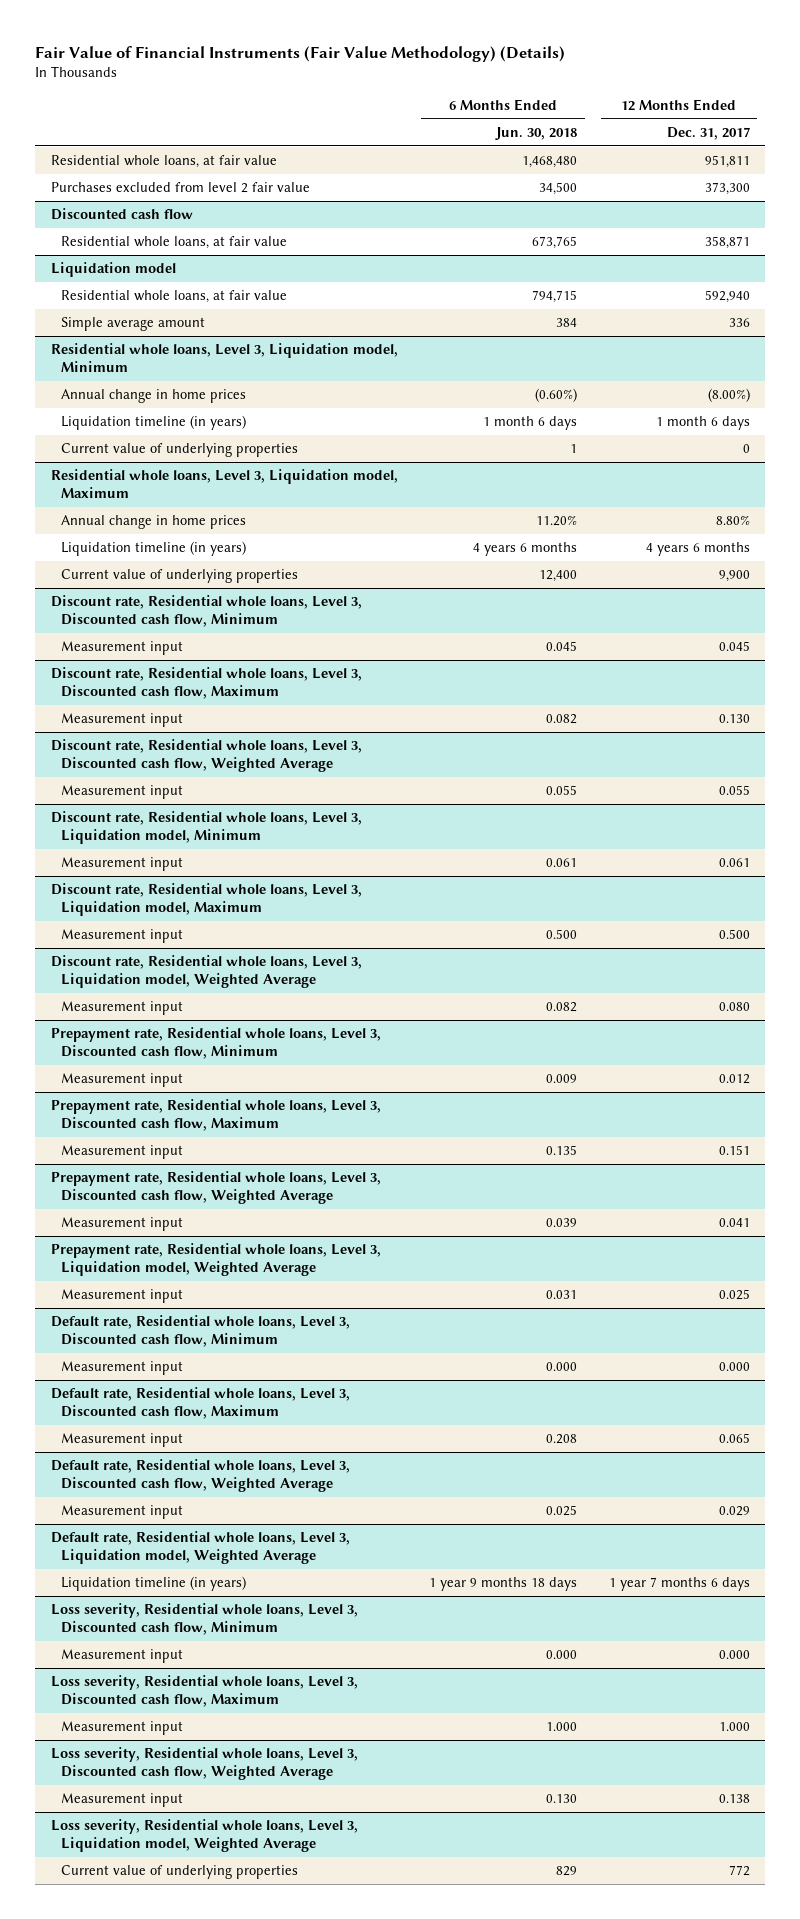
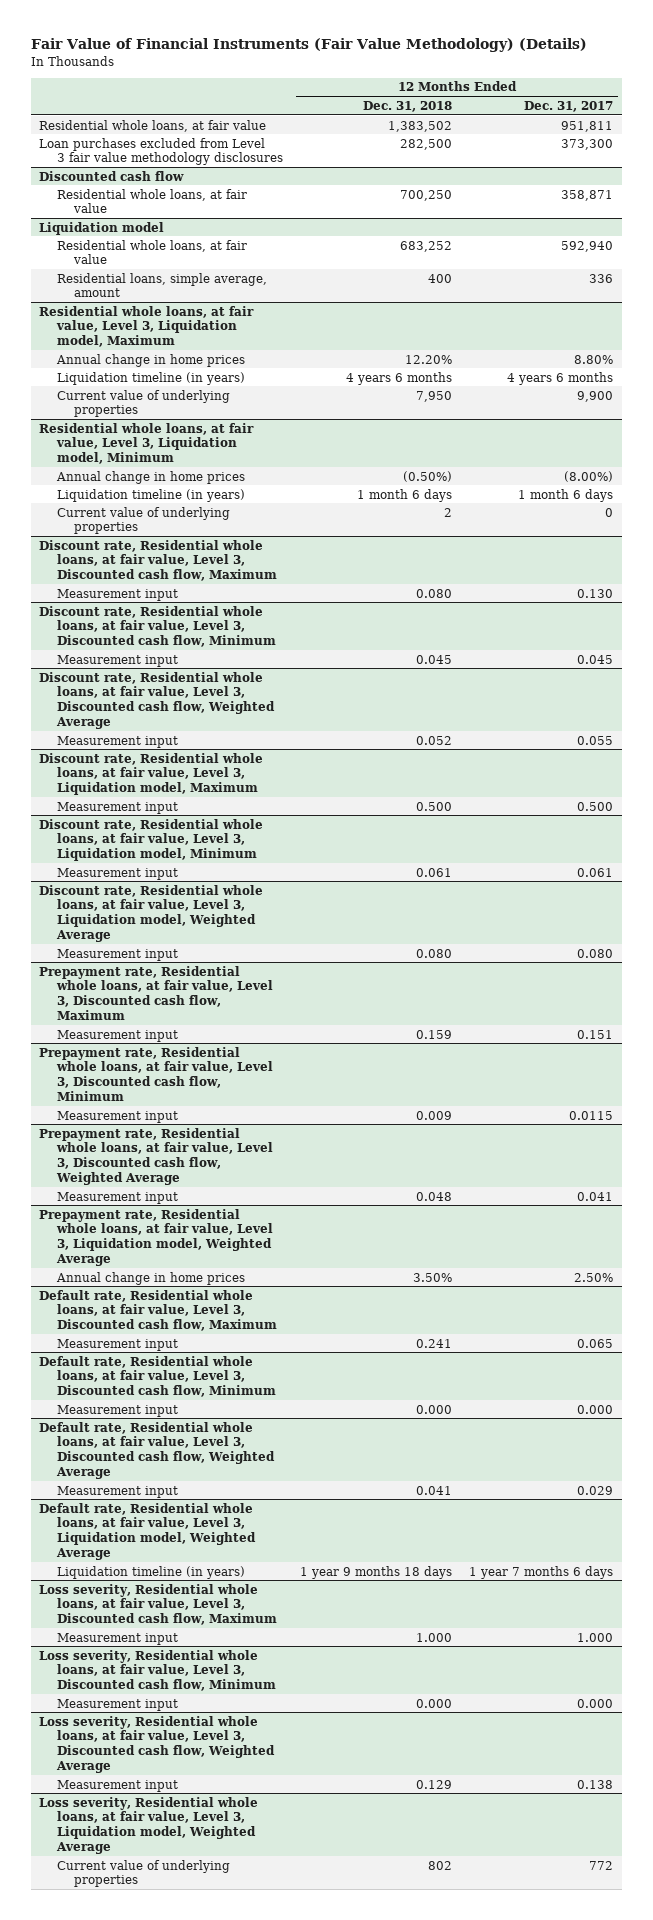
- | 6 Months Ended Jun. 30, 2018 | 12 Months Ended Dec. 31, 2017
+ | 12 Months Ended Dec. 31, 2018 | 12 Months Ended Dec. 31, 2017
- Purchases excluded from level 2 fair value | 34,500 | 373,300
+ Loan purchases excluded from Level 3 fair value methodology disclosures | 282,500 | 373,300
@ Liquidation model
- Simple average amount | 384 | 336
- Residential whole loans, Level 3, Liquidation model, Minimum
- Annual change in home prices | (0.60%) | (8.00%)
- Liquidation timeline (in years) | 1 month 6 days | 1 month 6 days
- Current value of underlying properties | 1 | 0
- Residential whole loans, Level 3, Liquidation model, Maximum
@ Liquidation model
+ Residential loans, simple average, amount | 400 | 336
+ Residential whole loans, at fair value, Level 3, Liquidation model, Maximum
- Discount rate, Residential whole loans, Level 3, Discounted cash flow, Minimum
- Measurement input | 0.045 | 0.045
- Discount rate, Residential whole loans, Level 3, Discounted cash flow, Maximum
+ Residential whole loans, at fair value, Level 3, Liquidation model, Minimum
+ Annual change in home prices | (0.50%) | (8.00%)
+ Liquidation timeline (in years) | 1 month 6 days | 1 month 6 days
+ Current value of underlying properties | 2 | 0
+ Discount rate, Residential whole loans, at fair value, Level 3, Discounted cash flow, Maximum
- Discount rate, Residential whole loans, Level 3, Discounted cash flow, Weighted Average
+ Discount rate, Residential whole loans, at fair value, Level 3, Discounted cash flow, Minimum
+ Measurement input | 0.045 | 0.045
+ Discount rate, Residential whole loans, at fair value, Level 3, Discounted cash flow, Weighted Average
- Discount rate, Residential whole loans, Level 3, Liquidation model, Minimum
- Measurement input | 0.061 | 0.061
- Discount rate, Residential whole loans, Level 3, Liquidation model, Maximum
+ Discount rate, Residential whole loans, at fair value, Level 3, Liquidation model, Maximum
- Discount rate, Residential whole loans, Level 3, Liquidation model, Weighted Average
+ Discount rate, Residential whole loans, at fair value, Level 3, Liquidation model, Minimum
+ Measurement input | 0.061 | 0.061
+ Discount rate, Residential whole loans, at fair value, Level 3, Liquidation model, Weighted Average
- Prepayment rate, Residential whole loans, Level 3, Discounted cash flow, Minimum
- Measurement input | 0.009 | 0.012
- Prepayment rate, Residential whole loans, Level 3, Discounted cash flow, Maximum
+ Prepayment rate, Residential whole loans, at fair value, Level 3, Discounted cash flow, Maximum
- Prepayment rate, Residential whole loans, Level 3, Discounted cash flow, Weighted Average
+ Prepayment rate, Residential whole loans, at fair value, Level 3, Discounted cash flow, Minimum
+ Measurement input | 0.009 | 0.0115
+ Prepayment rate, Residential whole loans, at fair value, Level 3, Discounted cash flow, Weighted Average
- Prepayment rate, Residential whole loans, Level 3, Liquidation model, Weighted Average
- Measurement input | 0.031 | 0.025
- Default rate, Residential whole loans, Level 3, Discounted cash flow, Minimum
- Measurement input | 0.000 | 0.000
- Default rate, Residential whole loans, Level 3, Discounted cash flow, Maximum
+ Prepayment rate, Residential whole loans, at fair value, Level 3, Liquidation model, Weighted Average
+ Annual change in home prices | 3.50% | 2.50%
+ Default rate, Residential whole loans, at fair value, Level 3, Discounted cash flow, Maximum
- Default rate, Residential whole loans, Level 3, Discounted cash flow, Weighted Average
+ Default rate, Residential whole loans, at fair value, Level 3, Discounted cash flow, Minimum
+ Measurement input | 0.000 | 0.000
+ Default rate, Residential whole loans, at fair value, Level 3, Discounted cash flow, Weighted Average
- Default rate, Residential whole loans, Level 3, Liquidation model, Weighted Average
+ Default rate, Residential whole loans, at fair value, Level 3, Liquidation model, Weighted Average
- Loss severity, Residential whole loans, Level 3, Discounted cash flow, Minimum
- Measurement input | 0.000 | 0.000
- Loss severity, Residential whole loans, Level 3, Discounted cash flow, Maximum
+ Loss severity, Residential whole loans, at fair value, Level 3, Discounted cash flow, Maximum
- Loss severity, Residential whole loans, Level 3, Discounted cash flow, Weighted Average
+ Loss severity, Residential whole loans, at fair value, Level 3, Discounted cash flow, Minimum
+ Measurement input | 0.000 | 0.000
+ Loss severity, Residential whole loans, at fair value, Level 3, Discounted cash flow, Weighted Average
- Loss severity, Residential whole loans, Level 3, Liquidation model, Weighted Average
+ Loss severity, Residential whole loans, at fair value, Level 3, Liquidation model, Weighted Average

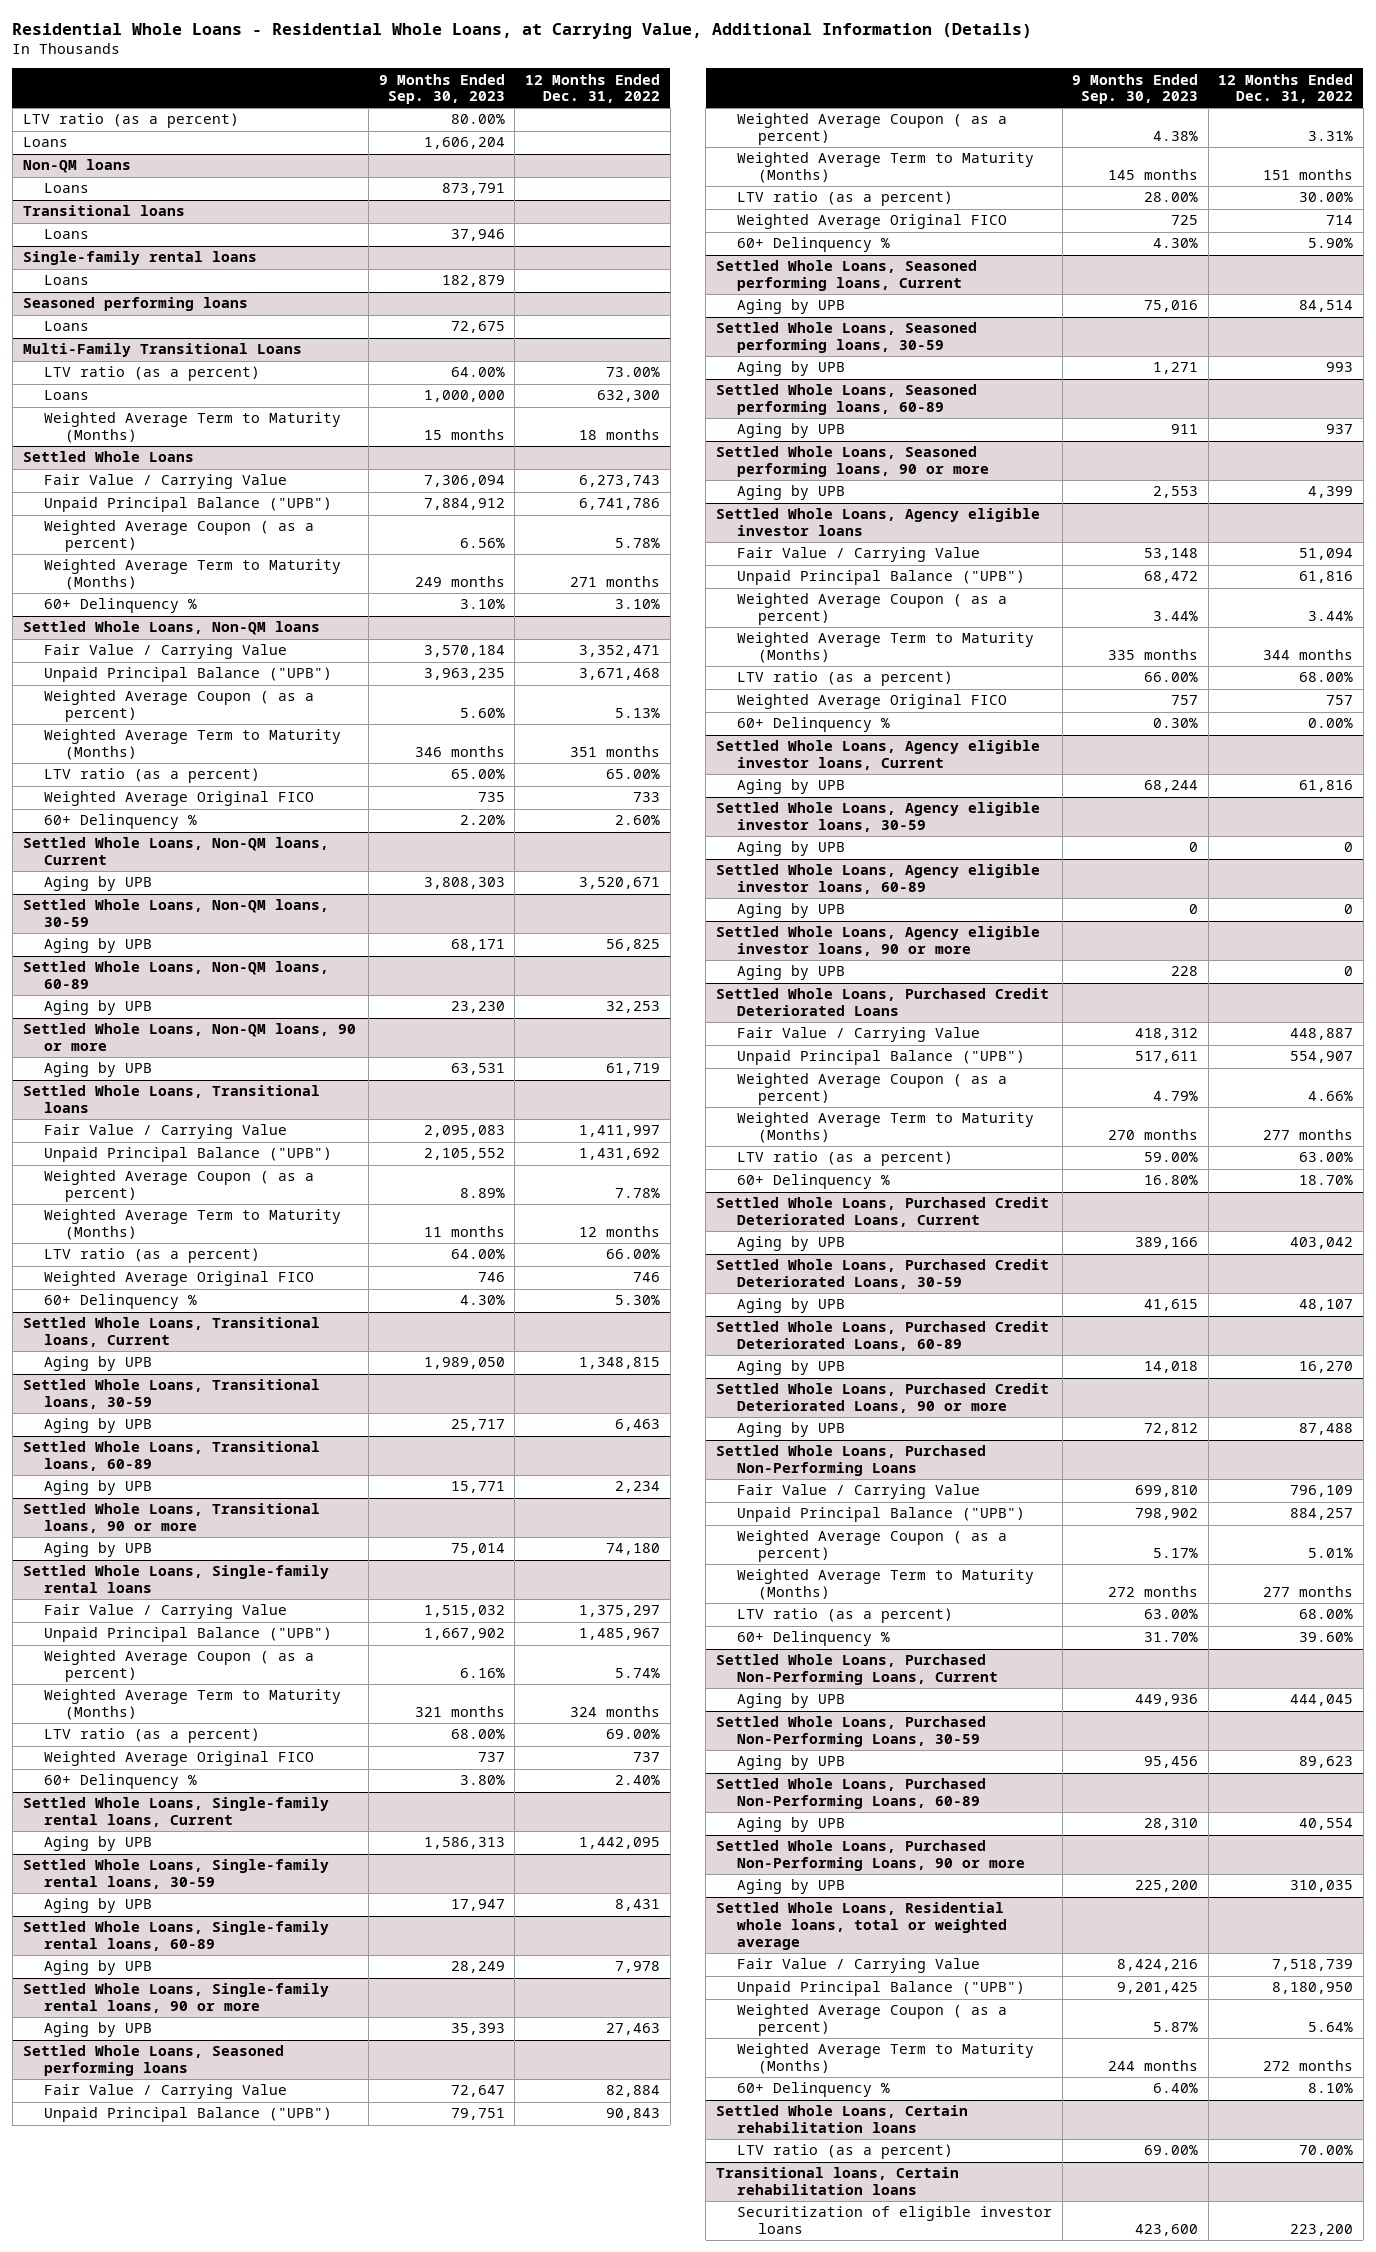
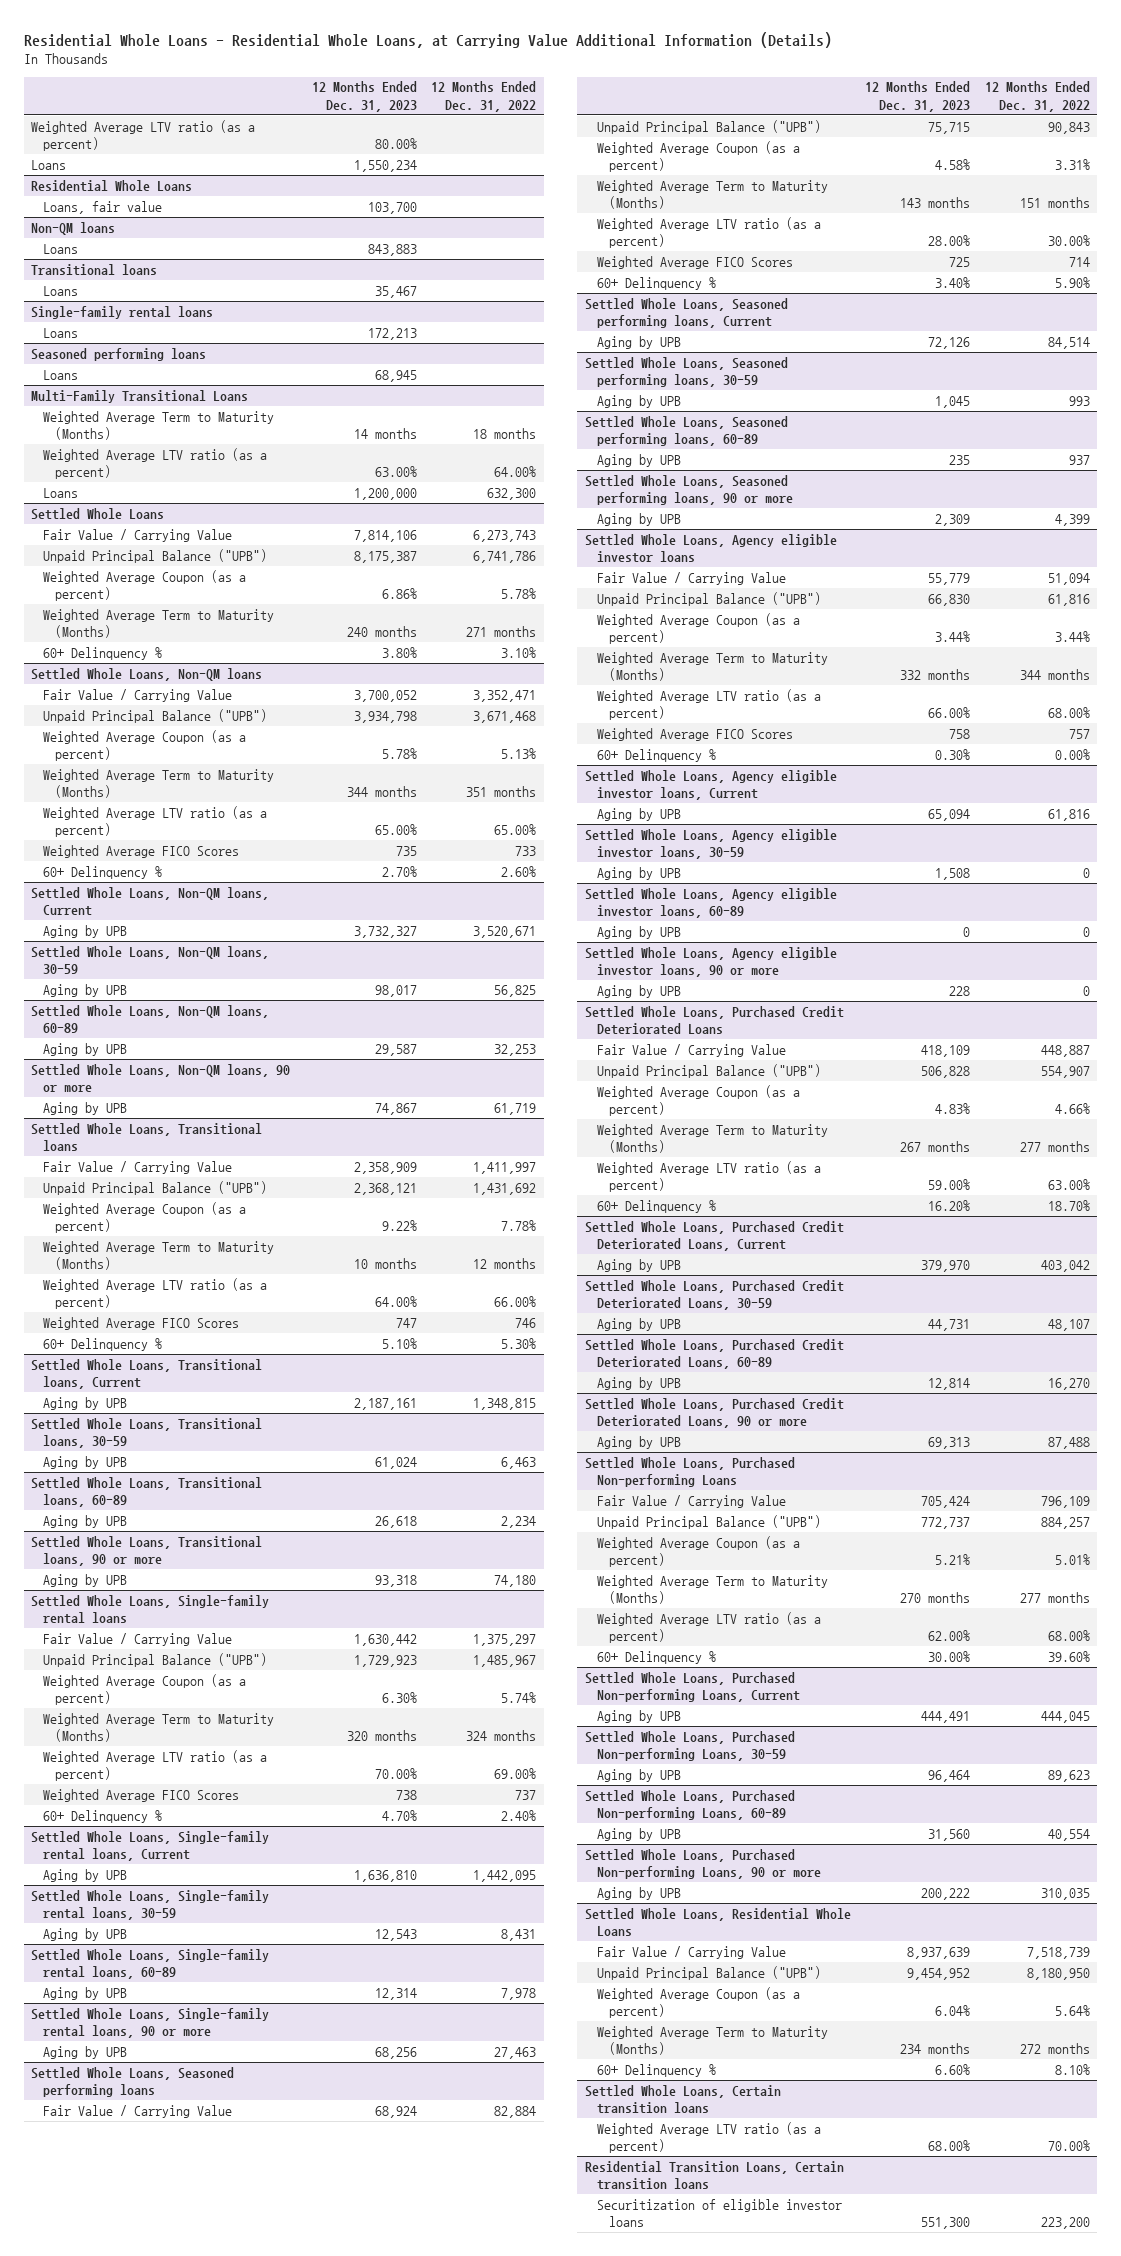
- Residential Whole Loans - Residential Whole Loans, at Carrying Value, Additional Information (Details)
+ Residential Whole Loans - Residential Whole Loans, at Carrying Value Additional Information (Details)
- | 9 Months Ended Sep. 30, 2023 | 12 Months Ended Dec. 31, 2022
+ | 12 Months Ended Dec. 31, 2023 | 12 Months Ended Dec. 31, 2022
- LTV ratio (as a percent) | 80.00% |
+ Weighted Average LTV ratio (as a percent) | 80.00% |
+ Residential Whole Loans
+ Loans, fair value | 103,700 |
@ Multi-Family Transitional Loans
- LTV ratio (as a percent) | 64.00% | 73.00%
+ Weighted Average LTV ratio (as a percent) | 63.00% | 64.00%
moved down: Loans | 1,200,000 | 632,300
@ Settled Whole Loans
- Weighted Average Coupon ( as a percent) | 6.56% | 5.78%
+ Weighted Average Coupon (as a percent) | 6.86% | 5.78%
@ Settled Whole Loans, Non-QM loans
- Weighted Average Coupon ( as a percent) | 5.60% | 5.13%
+ Weighted Average Coupon (as a percent) | 5.78% | 5.13%
- LTV ratio (as a percent) | 65.00% | 65.00%
- Weighted Average Original FICO | 735 | 733
+ Weighted Average LTV ratio (as a percent) | 65.00% | 65.00%
+ Weighted Average FICO Scores | 735 | 733
@ Settled Whole Loans, Transitional loans
- Weighted Average Coupon ( as a percent) | 8.89% | 7.78%
+ Weighted Average Coupon (as a percent) | 9.22% | 7.78%
- LTV ratio (as a percent) | 64.00% | 66.00%
- Weighted Average Original FICO | 746 | 746
+ Weighted Average LTV ratio (as a percent) | 64.00% | 66.00%
+ Weighted Average FICO Scores | 747 | 746
@ Settled Whole Loans, Single-family rental loans
- Weighted Average Coupon ( as a percent) | 6.16% | 5.74%
+ Weighted Average Coupon (as a percent) | 6.30% | 5.74%
- LTV ratio (as a percent) | 68.00% | 69.00%
- Weighted Average Original FICO | 737 | 737
+ Weighted Average LTV ratio (as a percent) | 70.00% | 69.00%
+ Weighted Average FICO Scores | 738 | 737
@ Settled Whole Loans, Seasoned performing loans
- Weighted Average Coupon ( as a percent) | 4.38% | 3.31%
+ Weighted Average Coupon (as a percent) | 4.58% | 3.31%
- LTV ratio (as a percent) | 28.00% | 30.00%
- Weighted Average Original FICO | 725 | 714
+ Weighted Average LTV ratio (as a percent) | 28.00% | 30.00%
+ Weighted Average FICO Scores | 725 | 714
@ Settled Whole Loans, Agency eligible investor loans
- Weighted Average Coupon ( as a percent) | 3.44% | 3.44%
+ Weighted Average Coupon (as a percent) | 3.44% | 3.44%
- LTV ratio (as a percent) | 66.00% | 68.00%
- Weighted Average Original FICO | 757 | 757
+ Weighted Average LTV ratio (as a percent) | 66.00% | 68.00%
+ Weighted Average FICO Scores | 758 | 757
@ Settled Whole Loans, Purchased Credit Deteriorated Loans
- Weighted Average Coupon ( as a percent) | 4.79% | 4.66%
+ Weighted Average Coupon (as a percent) | 4.83% | 4.66%
- LTV ratio (as a percent) | 59.00% | 63.00%
+ Weighted Average LTV ratio (as a percent) | 59.00% | 63.00%
- Settled Whole Loans, Purchased Non-Performing Loans
+ Settled Whole Loans, Purchased Non-performing Loans
- Weighted Average Coupon ( as a percent) | 5.17% | 5.01%
+ Weighted Average Coupon (as a percent) | 5.21% | 5.01%
- LTV ratio (as a percent) | 63.00% | 68.00%
+ Weighted Average LTV ratio (as a percent) | 62.00% | 68.00%
- Settled Whole Loans, Purchased Non-Performing Loans, Current
+ Settled Whole Loans, Purchased Non-performing Loans, Current
- Settled Whole Loans, Purchased Non-Performing Loans, 30-59
+ Settled Whole Loans, Purchased Non-performing Loans, 30-59
- Settled Whole Loans, Purchased Non-Performing Loans, 60-89
+ Settled Whole Loans, Purchased Non-performing Loans, 60-89
- Settled Whole Loans, Purchased Non-Performing Loans, 90 or more
+ Settled Whole Loans, Purchased Non-performing Loans, 90 or more
- Settled Whole Loans, Residential whole loans, total or weighted average
+ Settled Whole Loans, Residential Whole Loans
- Weighted Average Coupon ( as a percent) | 5.87% | 5.64%
+ Weighted Average Coupon (as a percent) | 6.04% | 5.64%
- Settled Whole Loans, Certain rehabilitation loans
- LTV ratio (as a percent) | 69.00% | 70.00%
- Transitional loans, Certain rehabilitation loans
+ Settled Whole Loans, Certain transition loans
+ Weighted Average LTV ratio (as a percent) | 68.00% | 70.00%
+ Residential Transition Loans, Certain transition loans

